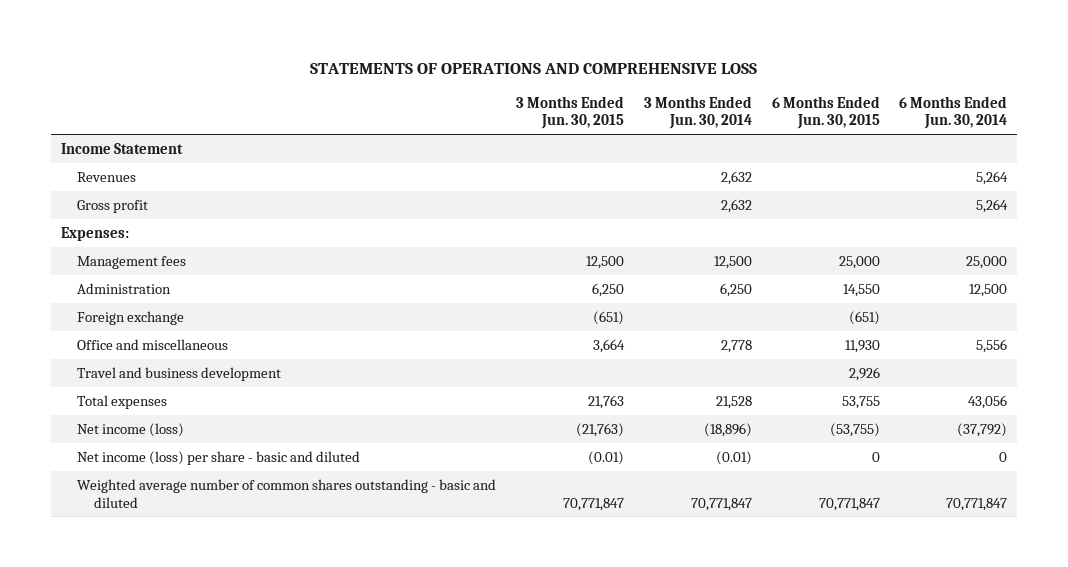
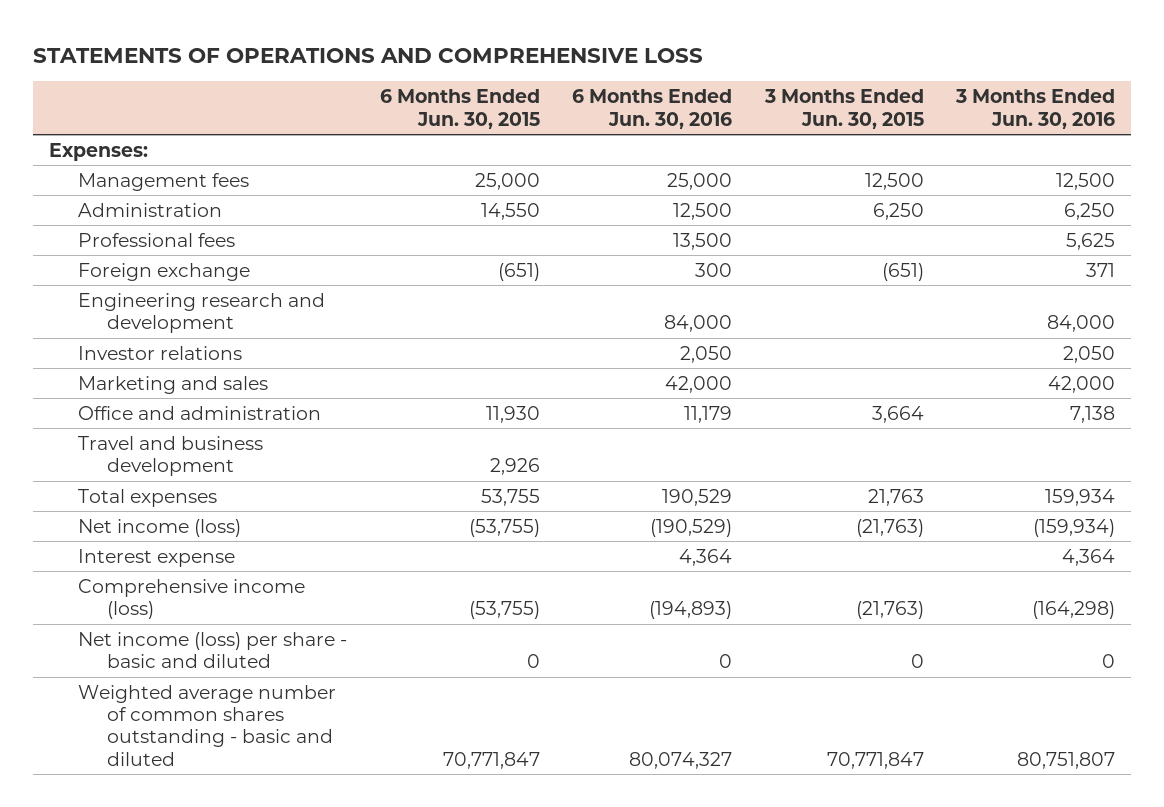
- | 3 Months Ended Jun. 30, 2015 | 3 Months Ended Jun. 30, 2014 | 6 Months Ended Jun. 30, 2015 | 6 Months Ended Jun. 30, 2014
+ | 6 Months Ended Jun. 30, 2015 | 6 Months Ended Jun. 30, 2016 | 3 Months Ended Jun. 30, 2015 | 3 Months Ended Jun. 30, 2016
- Income Statement
- Revenues | | 2,632 | | 5,264
- Gross profit | | 2,632 | | 5,264
+ Professional fees | | 13,500 | | 5,625
- Office and miscellaneous | 3,664 | 2,778 | 11,930 | 5,556
+ Engineering research and development | | 84,000 | | 84,000
+ Investor relations | | 2,050 | | 2,050
+ Marketing and sales | | 42,000 | | 42,000
+ Office and administration | 11,930 | 11,179 | 3,664 | 7,138
- Net income (loss) per share - basic and diluted | (0.01) | (0.01) | 0 | 0
+ Interest expense | | 4,364 | | 4,364
+ Comprehensive income (loss) | (53,755) | (194,893) | (21,763) | (164,298)
+ Net income (loss) per share - basic and diluted | 0 | 0 | 0 | 0

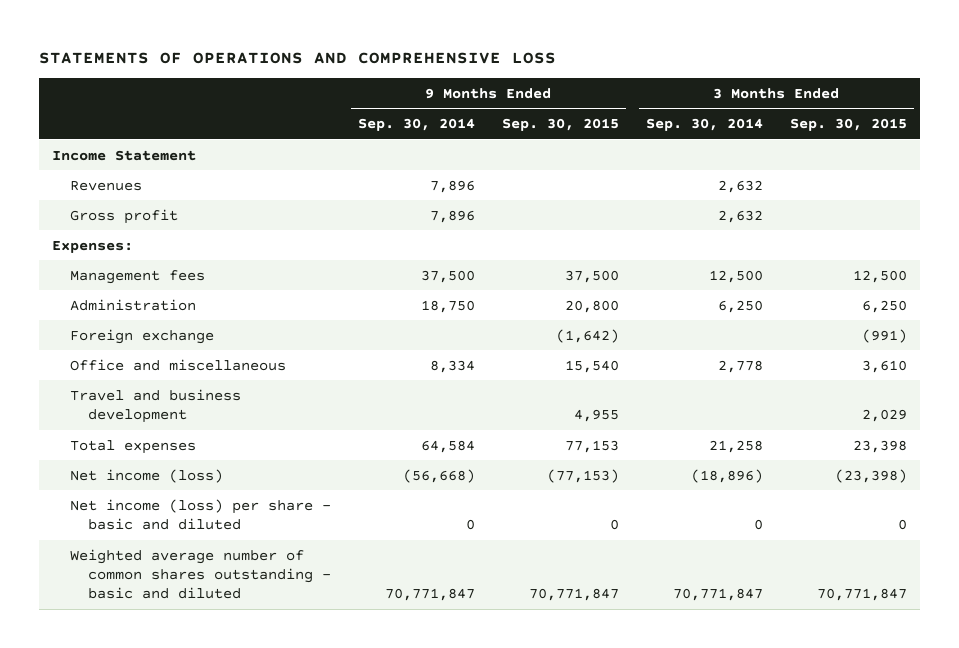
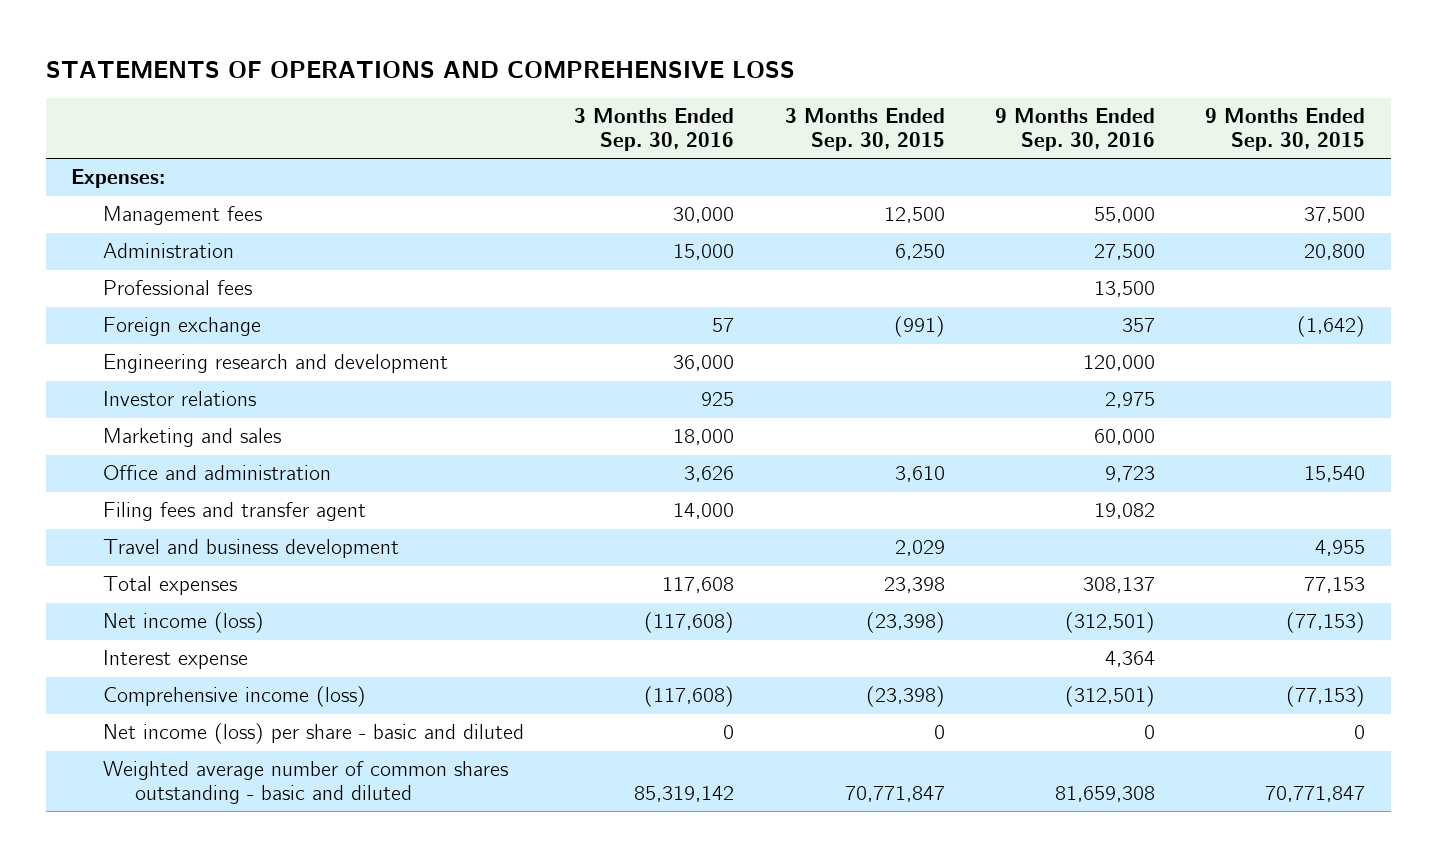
- | 9 Months Ended Sep. 30, 2014 | 9 Months Ended Sep. 30, 2015 | 3 Months Ended Sep. 30, 2014 | 3 Months Ended Sep. 30, 2015
+ | 3 Months Ended Sep. 30, 2016 | 3 Months Ended Sep. 30, 2015 | 9 Months Ended Sep. 30, 2016 | 9 Months Ended Sep. 30, 2015
- Income Statement
- Revenues | 7,896 | | 2,632 |
- Gross profit | 7,896 | | 2,632 |
+ Professional fees | | | 13,500 |
- Office and miscellaneous | 8,334 | 15,540 | 2,778 | 3,610
+ Engineering research and development | 36,000 | | 120,000 |
+ Investor relations | 925 | | 2,975 |
+ Marketing and sales | 18,000 | | 60,000 |
+ Office and administration | 3,626 | 3,610 | 9,723 | 15,540
+ Filing fees and transfer agent | 14,000 | | 19,082 |
+ Interest expense | | | 4,364 |
+ Comprehensive income (loss) | (117,608) | (23,398) | (312,501) | (77,153)

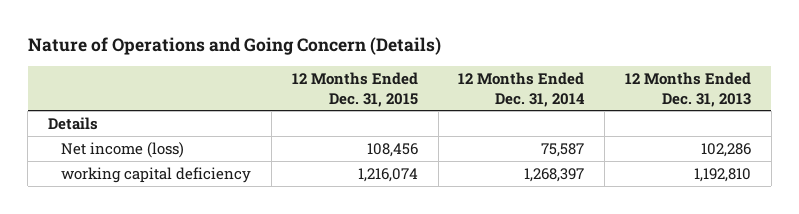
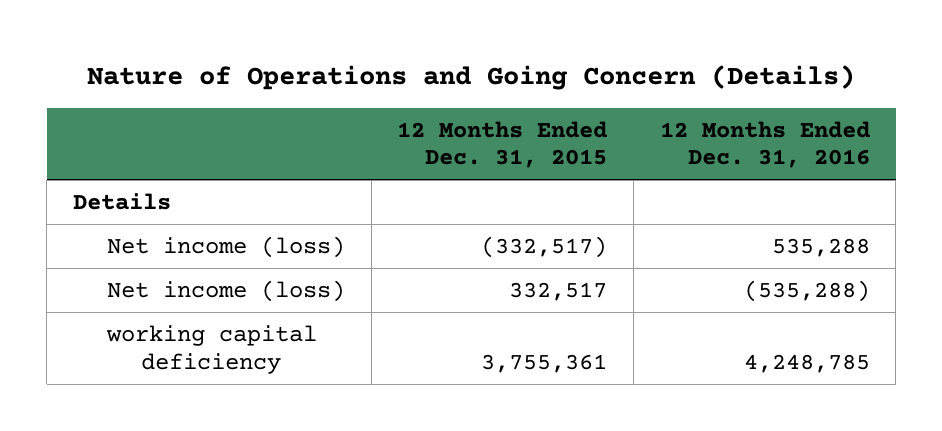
- | 12 Months Ended Dec. 31, 2015 | 12 Months Ended Dec. 31, 2014 | 12 Months Ended Dec. 31, 2013
+ | 12 Months Ended Dec. 31, 2015 | 12 Months Ended Dec. 31, 2016
- Net income (loss) | 108,456 | 75,587 | 102,286
- working capital deficiency | 1,216,074 | 1,268,397 | 1,192,810
+ Net income (loss) | (332,517) | 535,288
+ Net income (loss) | 332,517 | (535,288)
+ working capital deficiency | 3,755,361 | 4,248,785

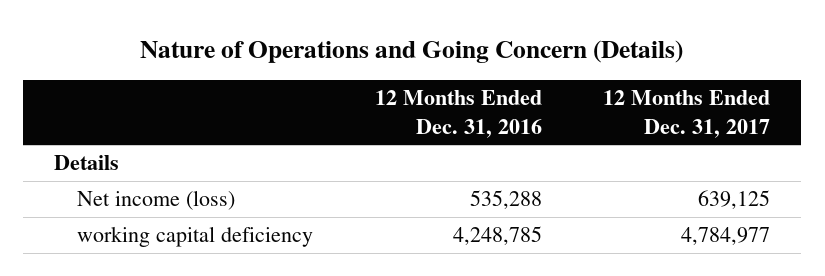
- | 12 Months Ended Dec. 31, 2015 | 12 Months Ended Dec. 31, 2016
+ | 12 Months Ended Dec. 31, 2016 | 12 Months Ended Dec. 31, 2017
- Net income (loss) | 332,517 | (535,288)

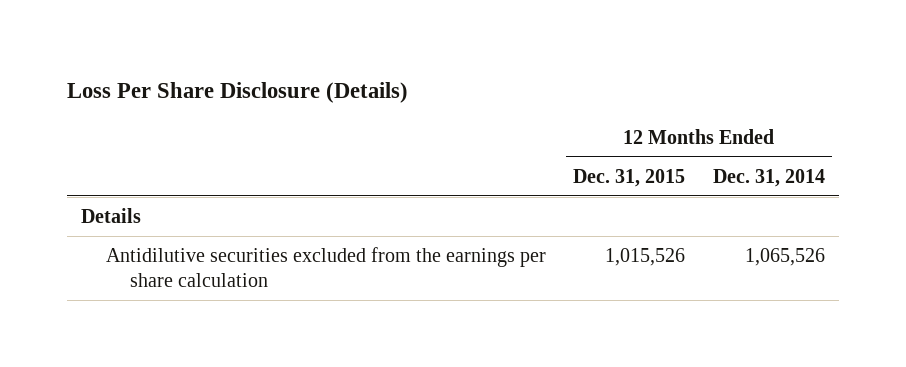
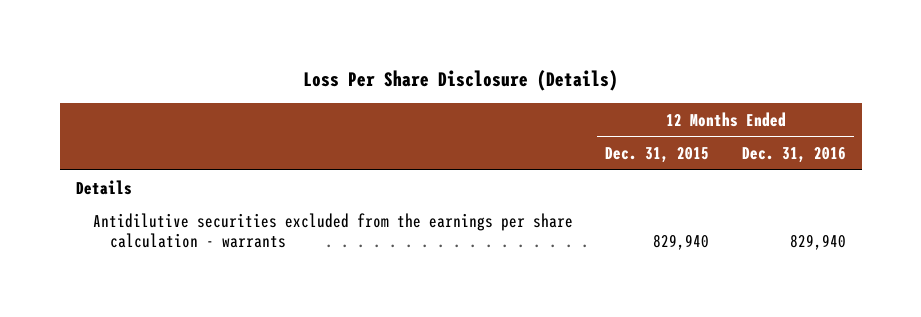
- | 12 Months Ended Dec. 31, 2015 | 12 Months Ended Dec. 31, 2014
+ | 12 Months Ended Dec. 31, 2015 | 12 Months Ended Dec. 31, 2016
- Antidilutive securities excluded from the earnings per share calculation | 1,015,526 | 1,065,526
+ Antidilutive securities excluded from the earnings per share calculation - warrants | 829,940 | 829,940

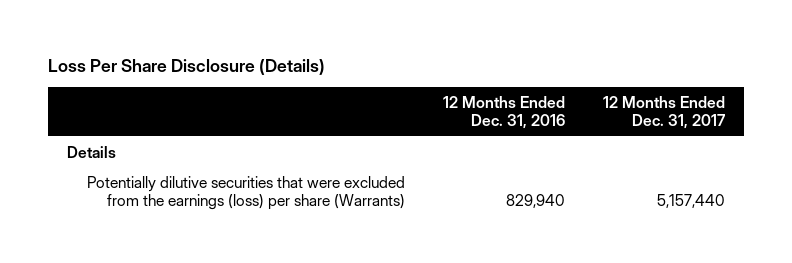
- | 12 Months Ended Dec. 31, 2015 | 12 Months Ended Dec. 31, 2016
+ | 12 Months Ended Dec. 31, 2016 | 12 Months Ended Dec. 31, 2017
- Antidilutive securities excluded from the earnings per share calculation - warrants | 829,940 | 829,940
+ Potentially dilutive securities that were excluded from the earnings (loss) per share (Warrants) | 829,940 | 5,157,440

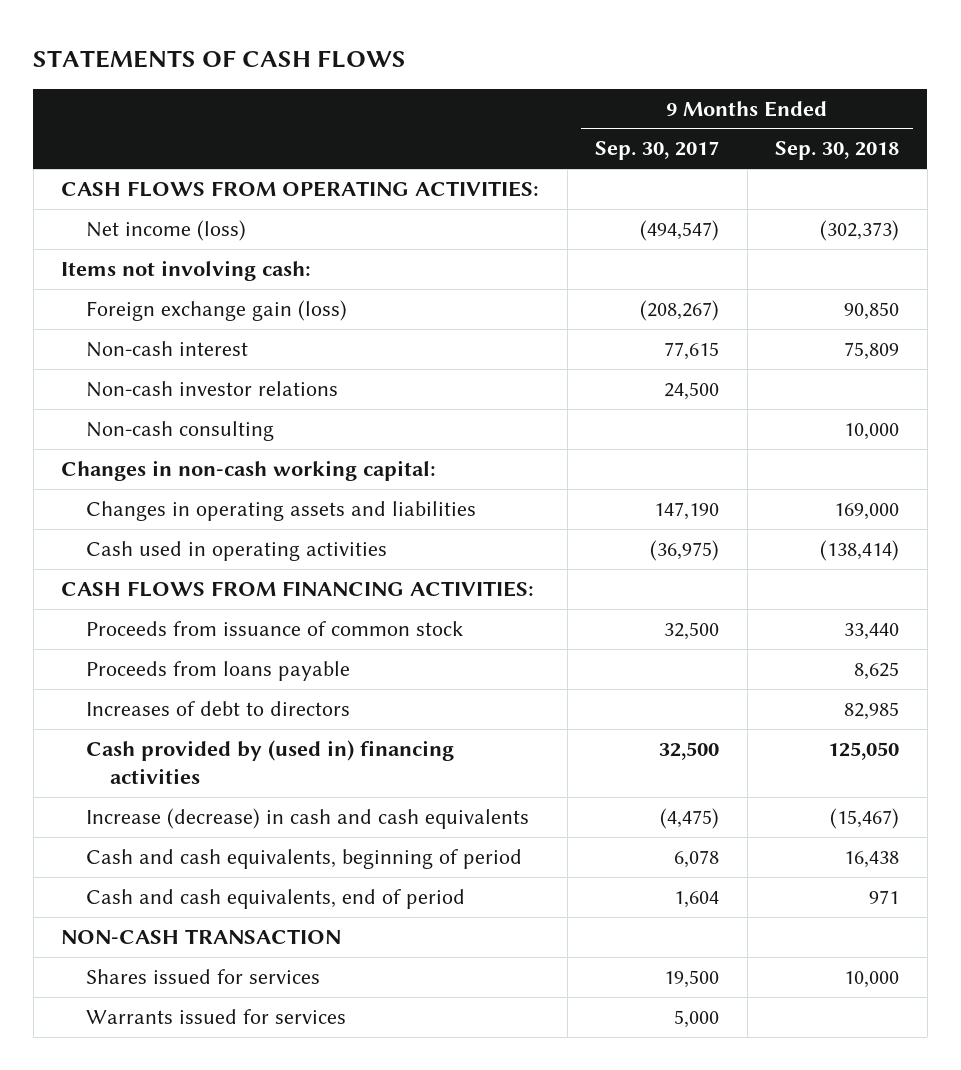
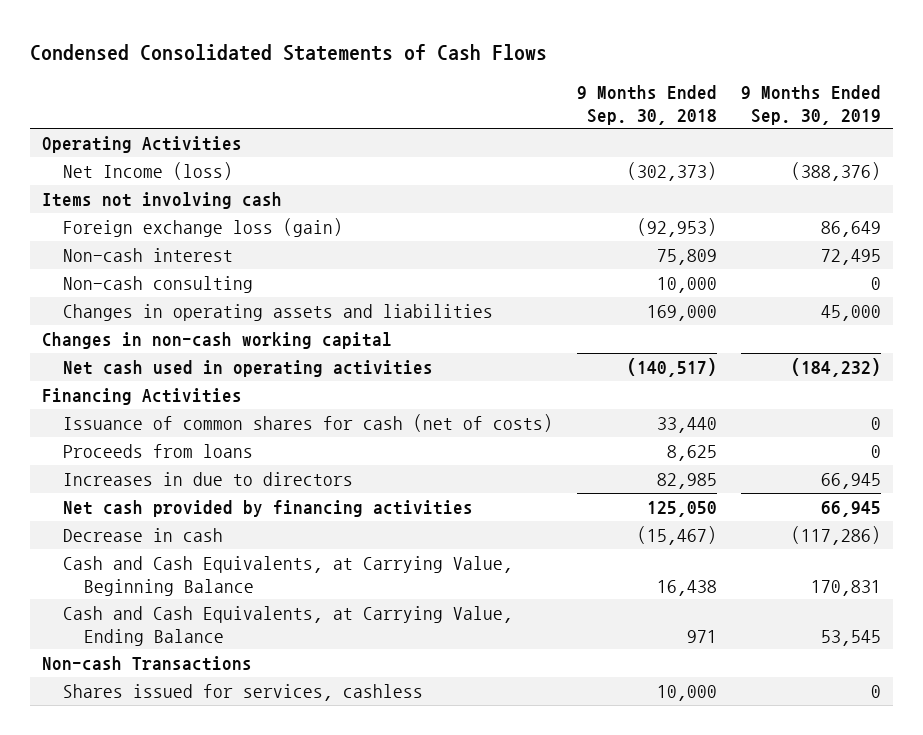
- STATEMENTS OF CASH FLOWS
+ Condensed Consolidated Statements of Cash Flows
- | 9 Months Ended Sep. 30, 2017 | 9 Months Ended Sep. 30, 2018
+ | 9 Months Ended Sep. 30, 2018 | 9 Months Ended Sep. 30, 2019
- CASH FLOWS FROM OPERATING ACTIVITIES:
- Net income (loss) | (494,547) | (302,373)
- Items not involving cash:
- Foreign exchange gain (loss) | (208,267) | 90,850
+ Operating Activities
+ Net Income (loss) | (302,373) | (388,376)
+ Items not involving cash
+ Foreign exchange loss (gain) | (92,953) | 86,649
- Non-cash investor relations | 24,500 |
- Changes in non-cash working capital:
- Cash used in operating activities | (36,975) | (138,414)
- CASH FLOWS FROM FINANCING ACTIVITIES:
- Proceeds from issuance of common stock | 32,500 | 33,440
- Proceeds from loans payable | | 8,625
- Increases of debt to directors | | 82,985
- Cash provided by (used in) financing activities | 32,500 | 125,050
- Increase (decrease) in cash and cash equivalents | (4,475) | (15,467)
- Cash and cash equivalents, beginning of period | 6,078 | 16,438
- Cash and cash equivalents, end of period | 1,604 | 971
- NON-CASH TRANSACTION
- Shares issued for services | 19,500 | 10,000
- Warrants issued for services | 5,000 |
+ Changes in non-cash working capital
+ Net cash used in operating activities | (140,517) | (184,232)
+ Financing Activities
+ Issuance of common shares for cash (net of costs) | 33,440 | 0
+ Proceeds from loans | 8,625 | 0
+ Increases in due to directors | 82,985 | 66,945
+ Net cash provided by financing activities | 125,050 | 66,945
+ Decrease in cash | (15,467) | (117,286)
+ Cash and Cash Equivalents, at Carrying Value, Beginning Balance | 16,438 | 170,831
+ Cash and Cash Equivalents, at Carrying Value, Ending Balance | 971 | 53,545
+ Non-cash Transactions
+ Shares issued for services, cashless | 10,000 | 0

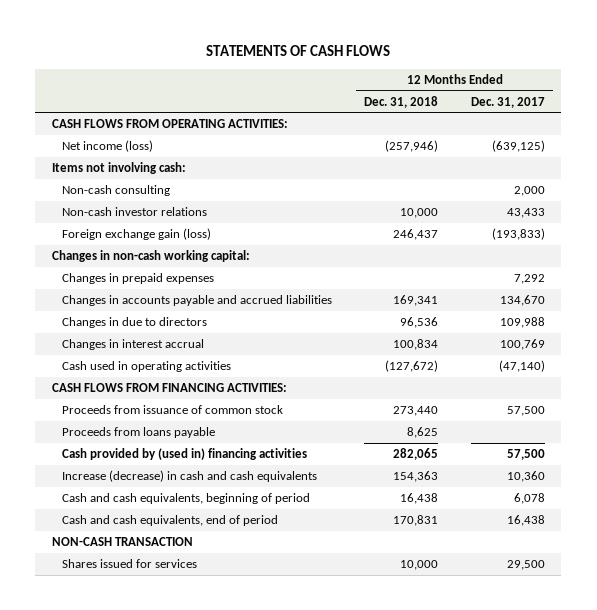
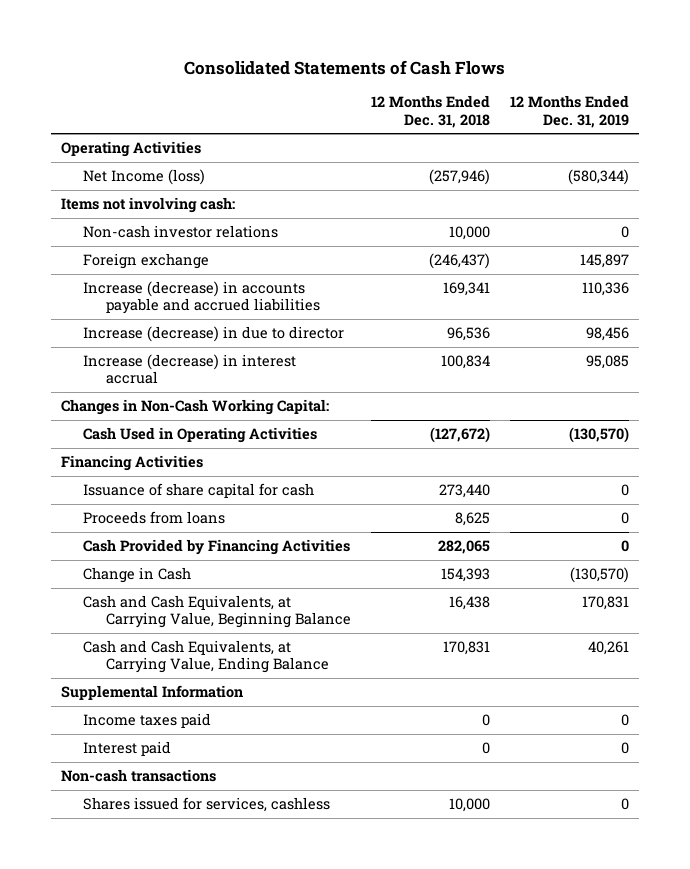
- STATEMENTS OF CASH FLOWS
+ Consolidated Statements of Cash Flows
- | 12 Months Ended Dec. 31, 2018 | 12 Months Ended Dec. 31, 2017
+ | 12 Months Ended Dec. 31, 2018 | 12 Months Ended Dec. 31, 2019
- CASH FLOWS FROM OPERATING ACTIVITIES:
- Net income (loss) | (257,946) | (639,125)
+ Operating Activities
+ Net Income (loss) | (257,946) | (580,344)
- Non-cash consulting | | 2,000
- Foreign exchange gain (loss) | 246,437 | (193,833)
- Changes in non-cash working capital:
- Changes in prepaid expenses | | 7,292
- Changes in accounts payable and accrued liabilities | 169,341 | 134,670
- Changes in due to directors | 96,536 | 109,988
- Changes in interest accrual | 100,834 | 100,769
- Cash used in operating activities | (127,672) | (47,140)
- CASH FLOWS FROM FINANCING ACTIVITIES:
- Proceeds from issuance of common stock | 273,440 | 57,500
- Proceeds from loans payable | 8,625 |
- Cash provided by (used in) financing activities | 282,065 | 57,500
- Increase (decrease) in cash and cash equivalents | 154,363 | 10,360
- Cash and cash equivalents, beginning of period | 16,438 | 6,078
- Cash and cash equivalents, end of period | 170,831 | 16,438
- NON-CASH TRANSACTION
- Shares issued for services | 10,000 | 29,500
+ Foreign exchange | (246,437) | 145,897
+ Increase (decrease) in accounts payable and accrued liabilities | 169,341 | 110,336
+ Increase (decrease) in due to director | 96,536 | 98,456
+ Increase (decrease) in interest accrual | 100,834 | 95,085
+ Changes in Non-Cash Working Capital:
+ Cash Used in Operating Activities | (127,672) | (130,570)
+ Financing Activities
+ Issuance of share capital for cash | 273,440 | 0
+ Proceeds from loans | 8,625 | 0
+ Cash Provided by Financing Activities | 282,065 | 0
+ Change in Cash | 154,393 | (130,570)
+ Cash and Cash Equivalents, at Carrying Value, Beginning Balance | 16,438 | 170,831
+ Cash and Cash Equivalents, at Carrying Value, Ending Balance | 170,831 | 40,261
+ Supplemental Information
+ Income taxes paid | 0 | 0
+ Interest paid | 0 | 0
+ Non-cash transactions
+ Shares issued for services, cashless | 10,000 | 0

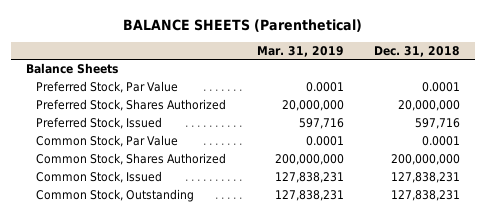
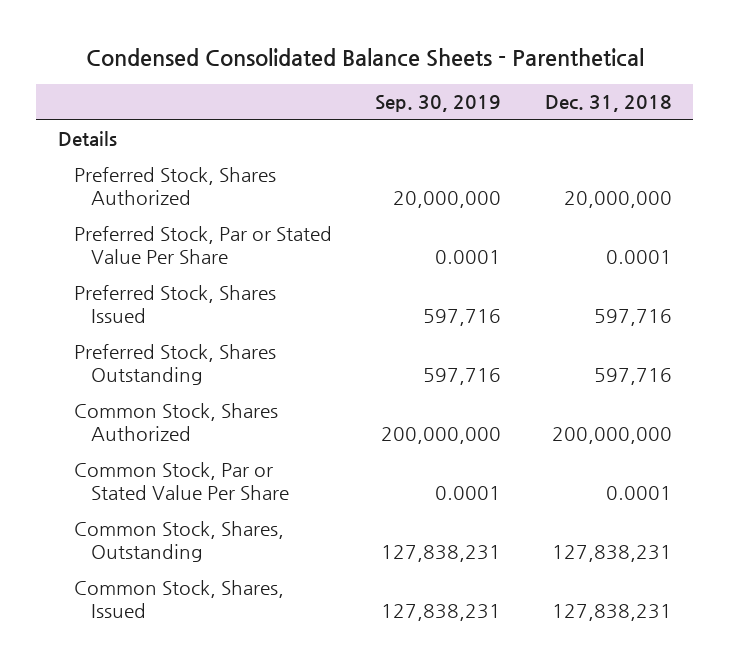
- BALANCE SHEETS (Parenthetical)
+ Condensed Consolidated Balance Sheets - Parenthetical
- | Mar. 31, 2019 | Dec. 31, 2018
+ | Sep. 30, 2019 | Dec. 31, 2018
- Balance Sheets
- Preferred Stock, Par Value | 0.0001 | 0.0001
+ Details
- Preferred Stock, Issued | 597,716 | 597,716
- Common Stock, Par Value | 0.0001 | 0.0001
+ Preferred Stock, Par or Stated Value Per Share | 0.0001 | 0.0001
+ Preferred Stock, Shares Issued | 597,716 | 597,716
+ Preferred Stock, Shares Outstanding | 597,716 | 597,716
- Common Stock, Issued | 127,838,231 | 127,838,231
- Common Stock, Outstanding | 127,838,231 | 127,838,231
+ Common Stock, Par or Stated Value Per Share | 0.0001 | 0.0001
+ Common Stock, Shares, Outstanding | 127,838,231 | 127,838,231
+ Common Stock, Shares, Issued | 127,838,231 | 127,838,231

